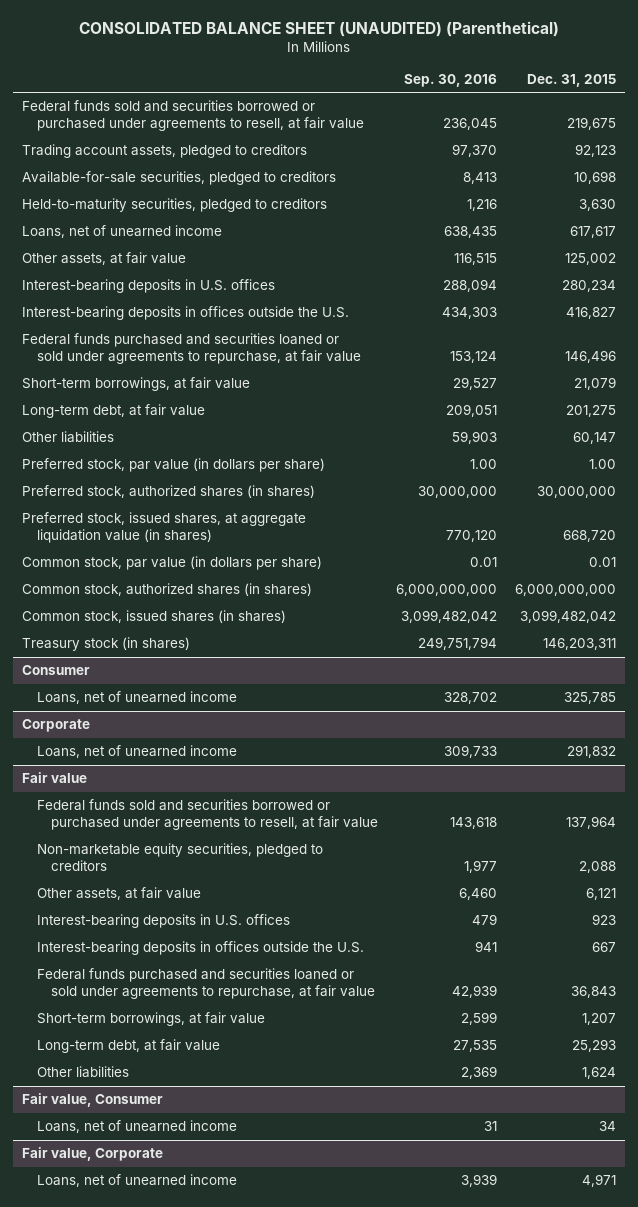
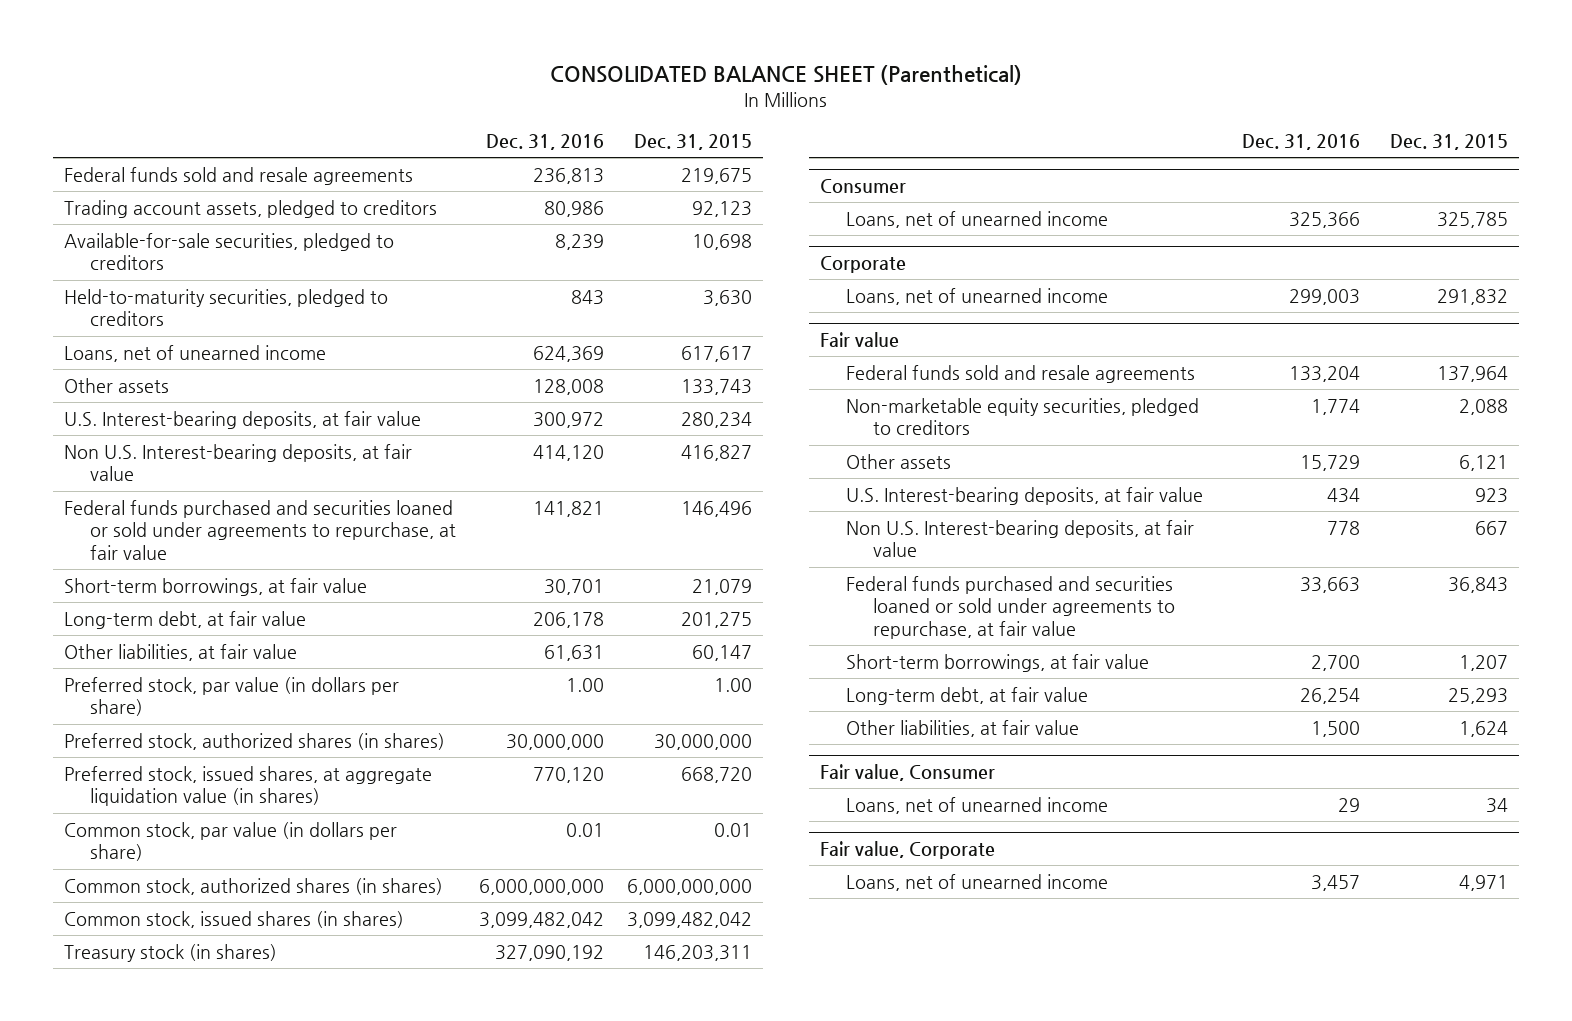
- CONSOLIDATED BALANCE SHEET (UNAUDITED) (Parenthetical)
+ CONSOLIDATED BALANCE SHEET (Parenthetical)
- | Sep. 30, 2016 | Dec. 31, 2015
+ | Dec. 31, 2016 | Dec. 31, 2015
- Federal funds sold and securities borrowed or purchased under agreements to resell, at fair value | 236,045 | 219,675
+ Federal funds sold and resale agreements | 236,813 | 219,675
- Other assets, at fair value | 116,515 | 125,002
- Interest-bearing deposits in U.S. offices | 288,094 | 280,234
- Interest-bearing deposits in offices outside the U.S. | 434,303 | 416,827
+ Other assets | 128,008 | 133,743
+ U.S. Interest-bearing deposits, at fair value | 300,972 | 280,234
+ Non U.S. Interest-bearing deposits, at fair value | 414,120 | 416,827
- Other liabilities | 59,903 | 60,147
+ Other liabilities, at fair value | 61,631 | 60,147
@ Fair value
- Federal funds sold and securities borrowed or purchased under agreements to resell, at fair value | 143,618 | 137,964
+ Federal funds sold and resale agreements | 133,204 | 137,964
- Other assets, at fair value | 6,460 | 6,121
- Interest-bearing deposits in U.S. offices | 479 | 923
- Interest-bearing deposits in offices outside the U.S. | 941 | 667
+ Other assets | 15,729 | 6,121
+ U.S. Interest-bearing deposits, at fair value | 434 | 923
+ Non U.S. Interest-bearing deposits, at fair value | 778 | 667
- Other liabilities | 2,369 | 1,624
+ Other liabilities, at fair value | 1,500 | 1,624

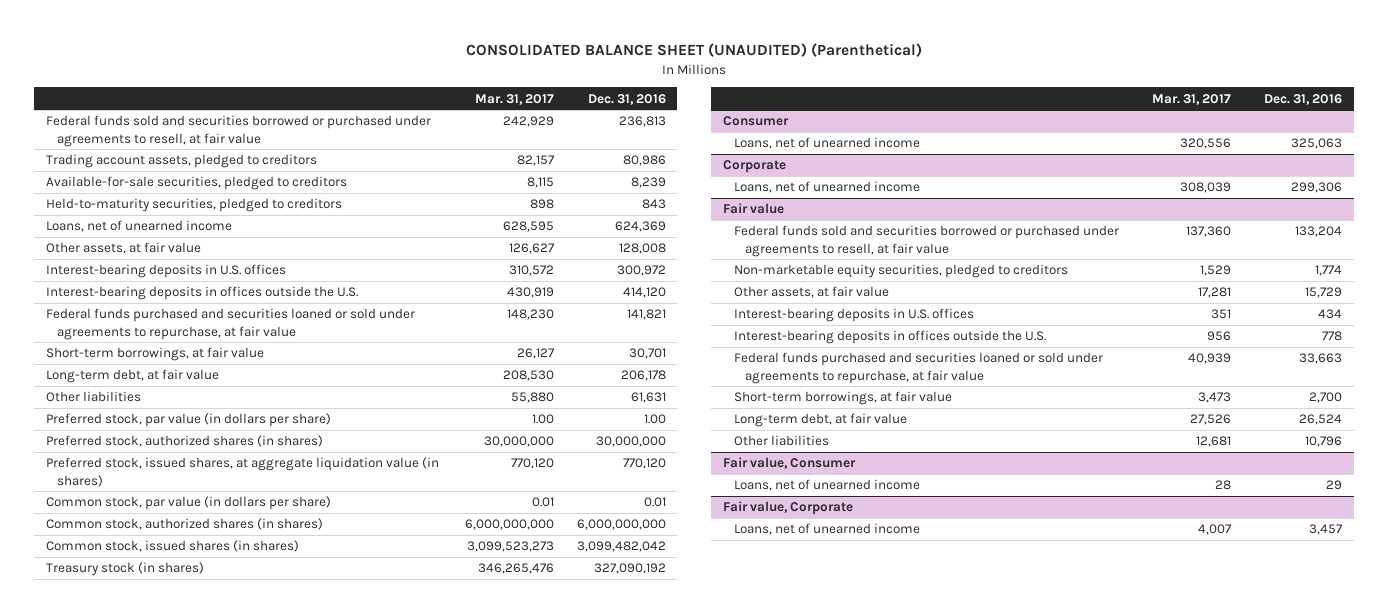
- CONSOLIDATED BALANCE SHEET (Parenthetical)
+ CONSOLIDATED BALANCE SHEET (UNAUDITED) (Parenthetical)
- | Dec. 31, 2016 | Dec. 31, 2015
+ | Mar. 31, 2017 | Dec. 31, 2016
- Federal funds sold and resale agreements | 236,813 | 219,675
+ Federal funds sold and securities borrowed or purchased under agreements to resell, at fair value | 242,929 | 236,813
- Other assets | 128,008 | 133,743
- U.S. Interest-bearing deposits, at fair value | 300,972 | 280,234
- Non U.S. Interest-bearing deposits, at fair value | 414,120 | 416,827
+ Other assets, at fair value | 126,627 | 128,008
+ Interest-bearing deposits in U.S. offices | 310,572 | 300,972
+ Interest-bearing deposits in offices outside the U.S. | 430,919 | 414,120
- Other liabilities, at fair value | 61,631 | 60,147
+ Other liabilities | 55,880 | 61,631
@ Consumer
- Loans, net of unearned income | 325,366 | 325,785
+ Loans, net of unearned income | 320,556 | 325,063
@ Corporate
- Loans, net of unearned income | 299,003 | 291,832
+ Loans, net of unearned income | 308,039 | 299,306
@ Fair value
- Federal funds sold and resale agreements | 133,204 | 137,964
+ Federal funds sold and securities borrowed or purchased under agreements to resell, at fair value | 137,360 | 133,204
- Other assets | 15,729 | 6,121
- U.S. Interest-bearing deposits, at fair value | 434 | 923
- Non U.S. Interest-bearing deposits, at fair value | 778 | 667
+ Other assets, at fair value | 17,281 | 15,729
+ Interest-bearing deposits in U.S. offices | 351 | 434
+ Interest-bearing deposits in offices outside the U.S. | 956 | 778
- Long-term debt, at fair value | 26,254 | 25,293
- Other liabilities, at fair value | 1,500 | 1,624
+ Long-term debt, at fair value | 27,526 | 26,524
+ Other liabilities | 12,681 | 10,796

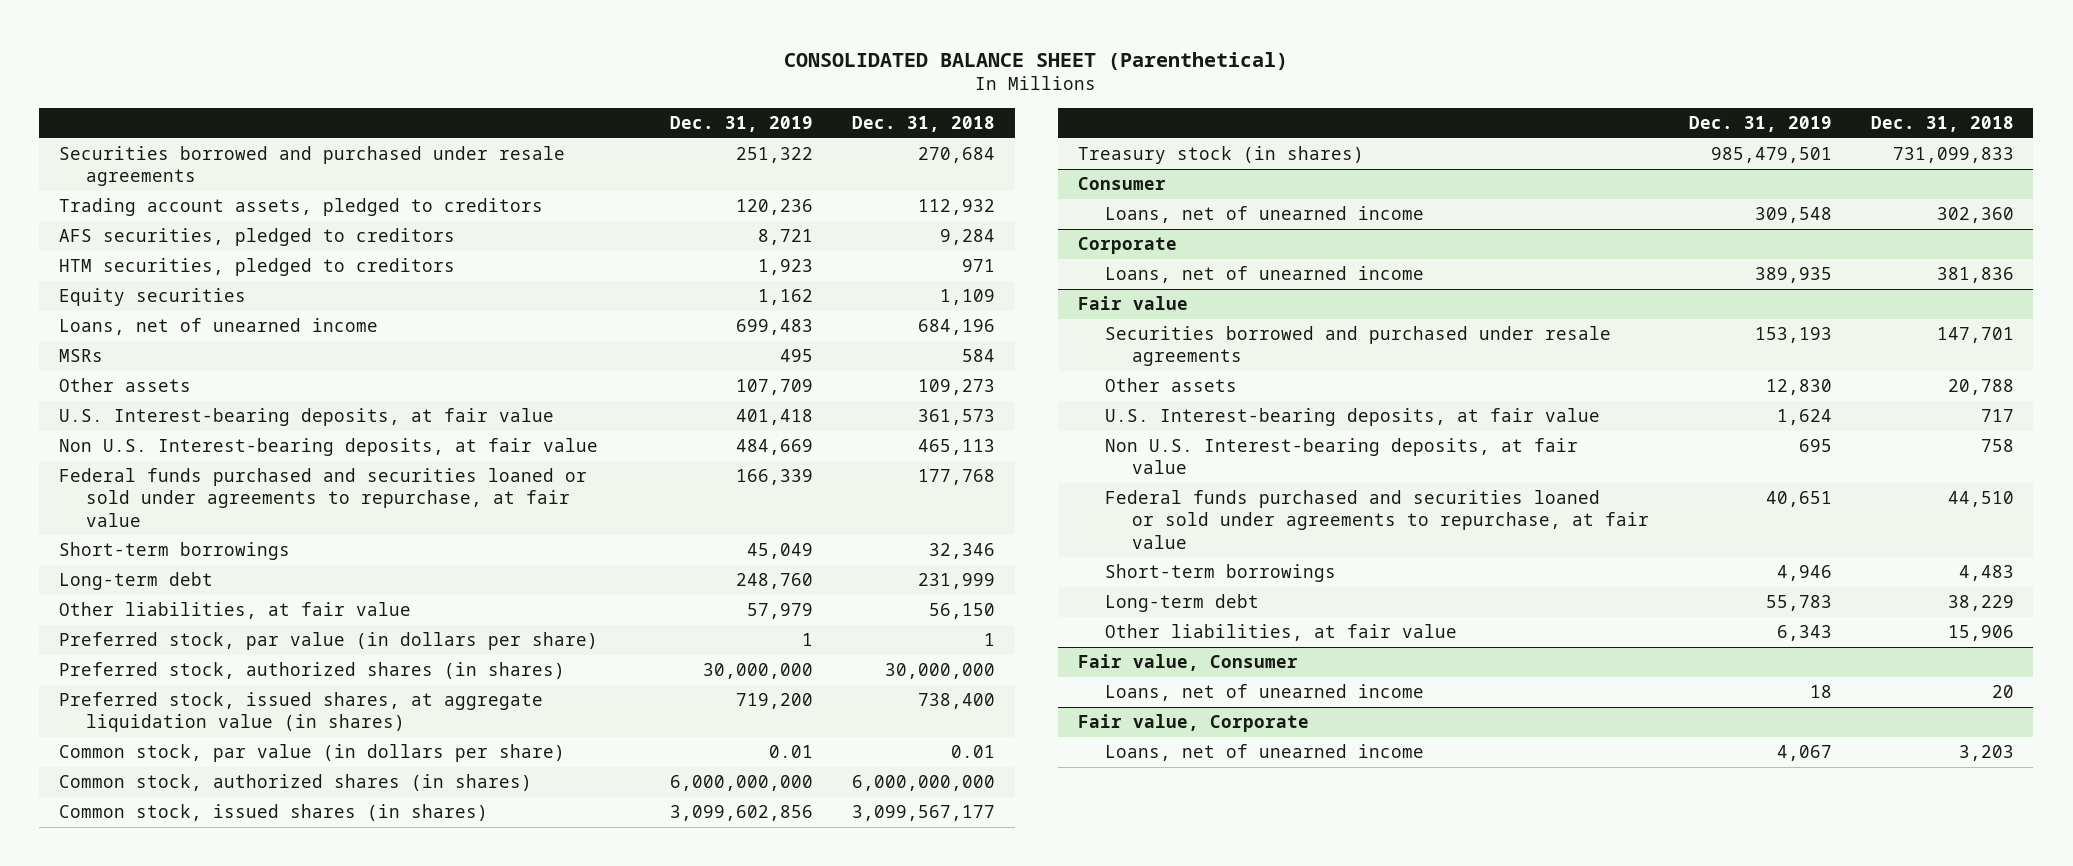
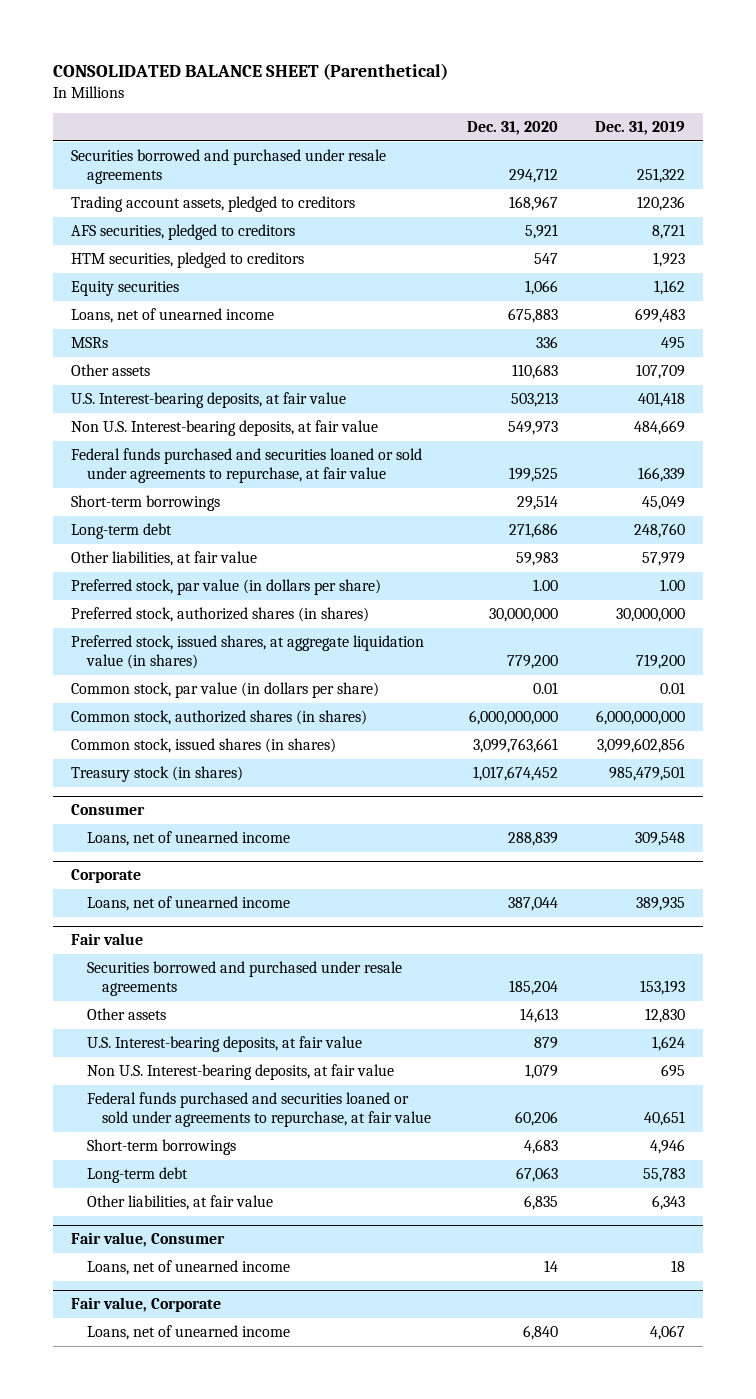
- | Dec. 31, 2019 | Dec. 31, 2018
+ | Dec. 31, 2020 | Dec. 31, 2019
- Preferred stock, par value (in dollars per share) | 1 | 1
+ Preferred stock, par value (in dollars per share) | 1.00 | 1.00

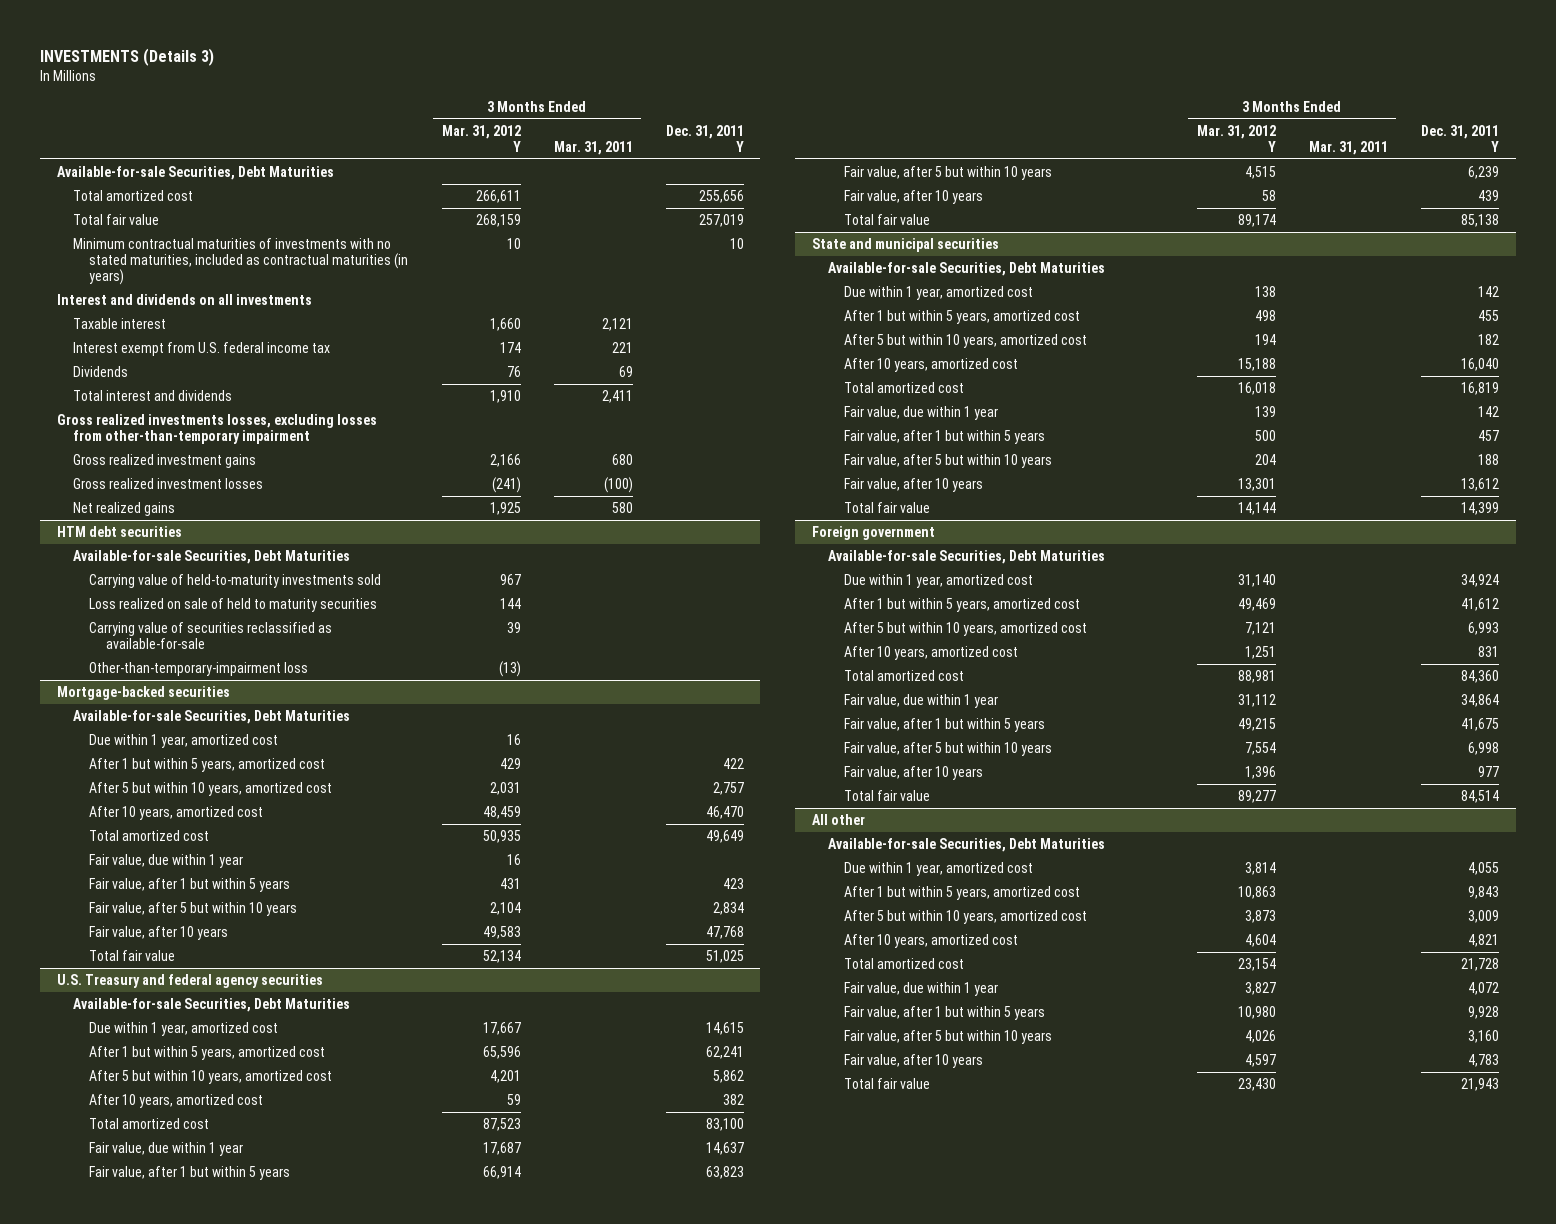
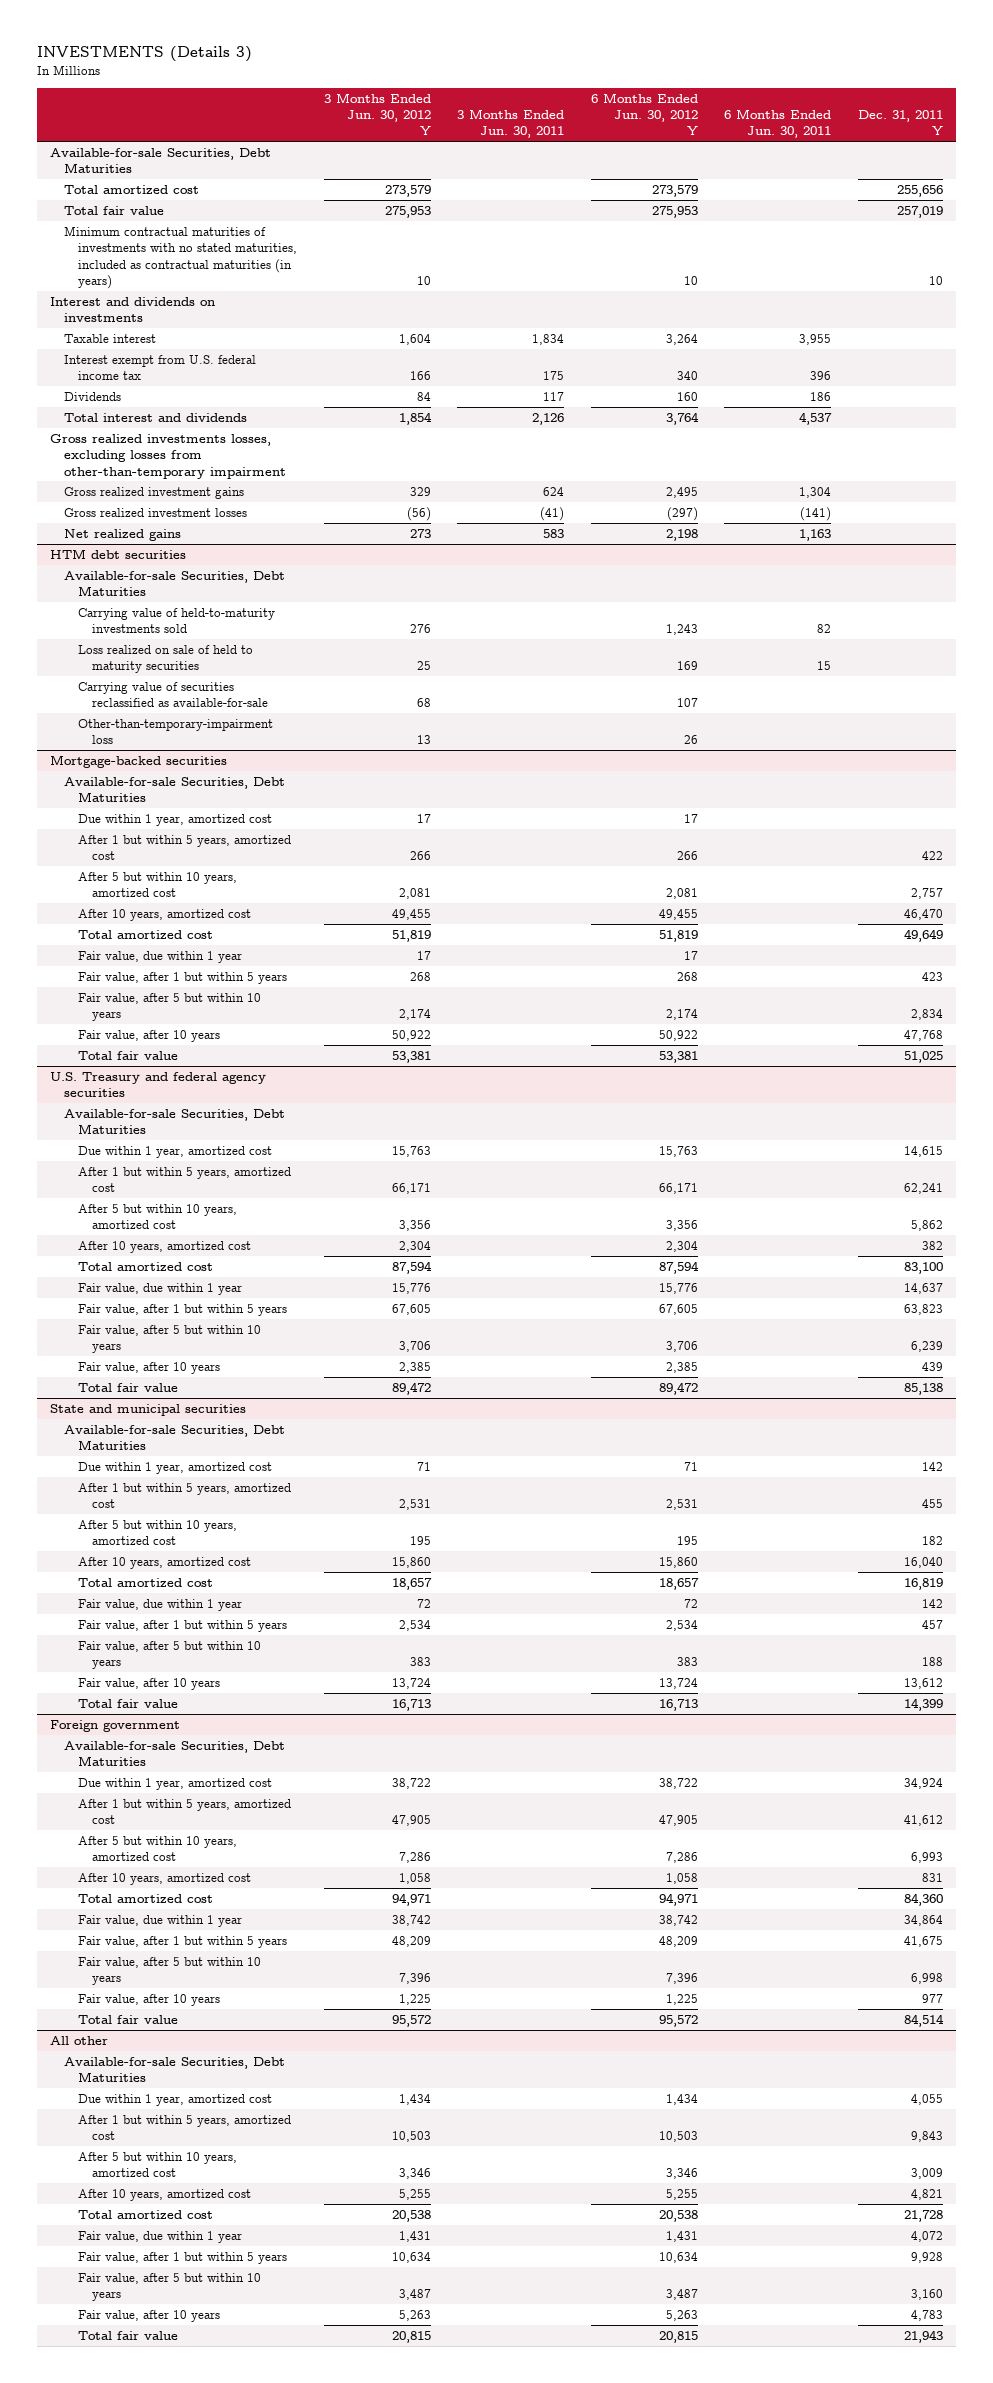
- | 3 Months Ended Mar. 31, 2012 Y | 3 Months Ended Mar. 31, 2011 | Dec. 31, 2011 Y
+ | 3 Months Ended Jun. 30, 2012 Y | 3 Months Ended Jun. 30, 2011 | 6 Months Ended Jun. 30, 2012 Y | 6 Months Ended Jun. 30, 2011 | Dec. 31, 2011 Y
- Interest and dividends on all investments
+ Interest and dividends on investments

